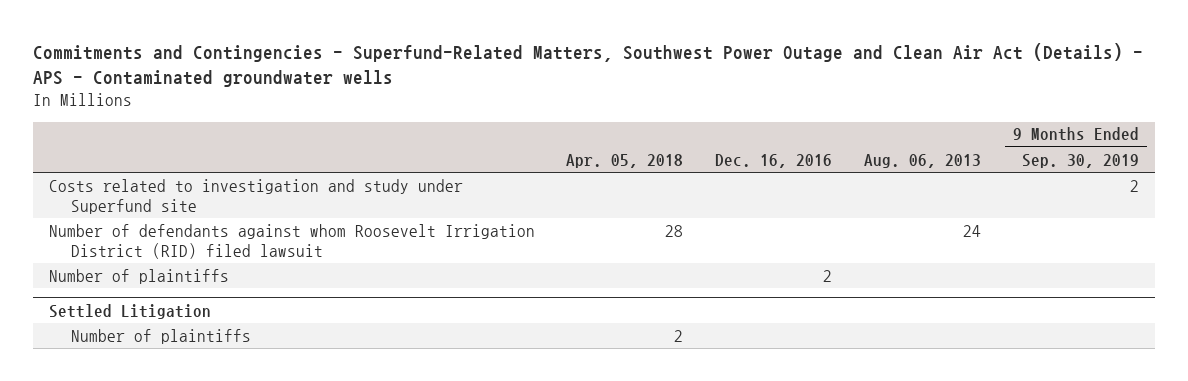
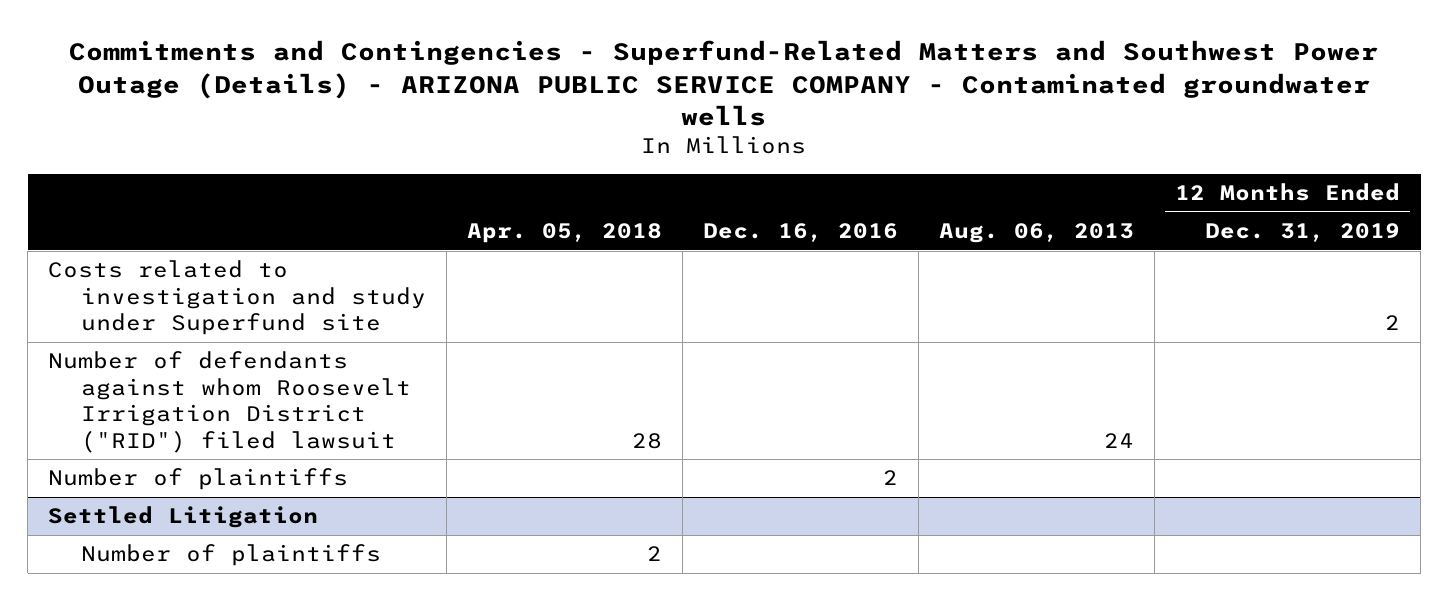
- Commitments and Contingencies - Superfund-Related Matters, Southwest Power Outage and Clean Air Act (Details) - APS - Contaminated groundwater wells
+ Commitments and Contingencies - Superfund-Related Matters and Southwest Power Outage (Details) - ARIZONA PUBLIC SERVICE COMPANY - Contaminated groundwater wells
- | Apr. 05, 2018 | Dec. 16, 2016 | Aug. 06, 2013 | 9 Months Ended Sep. 30, 2019
+ | Apr. 05, 2018 | Dec. 16, 2016 | Aug. 06, 2013 | 12 Months Ended Dec. 31, 2019
- Number of defendants against whom Roosevelt Irrigation District (RID) filed lawsuit | 28 | | 24 |
+ Number of defendants against whom Roosevelt Irrigation District ("RID") filed lawsuit | 28 | | 24 |

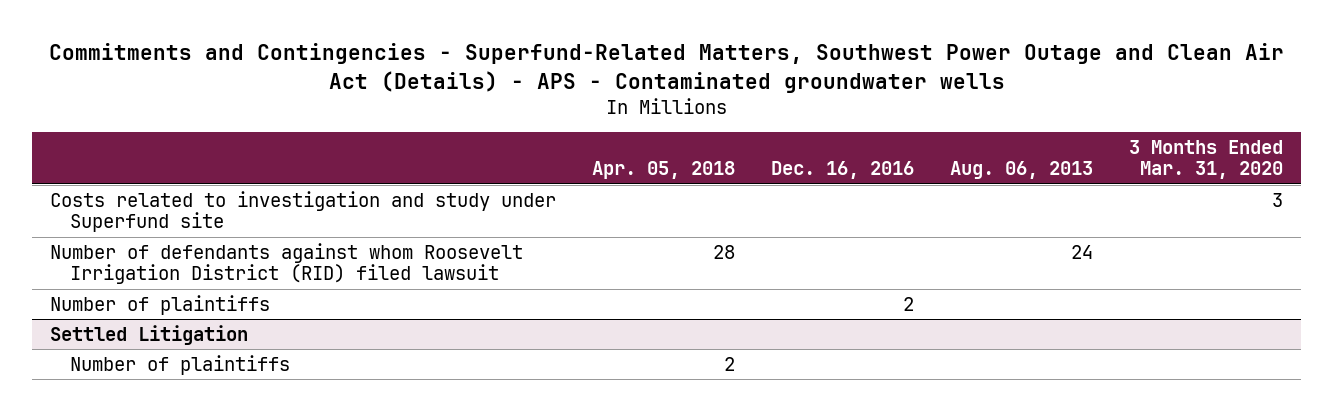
- Commitments and Contingencies - Superfund-Related Matters and Southwest Power Outage (Details) - ARIZONA PUBLIC SERVICE COMPANY - Contaminated groundwater wells
+ Commitments and Contingencies - Superfund-Related Matters, Southwest Power Outage and Clean Air Act (Details) - APS - Contaminated groundwater wells
- | Apr. 05, 2018 | Dec. 16, 2016 | Aug. 06, 2013 | 12 Months Ended Dec. 31, 2019
+ | Apr. 05, 2018 | Dec. 16, 2016 | Aug. 06, 2013 | 3 Months Ended Mar. 31, 2020
- Number of defendants against whom Roosevelt Irrigation District ("RID") filed lawsuit | 28 | | 24 |
+ Number of defendants against whom Roosevelt Irrigation District (RID) filed lawsuit | 28 | | 24 |

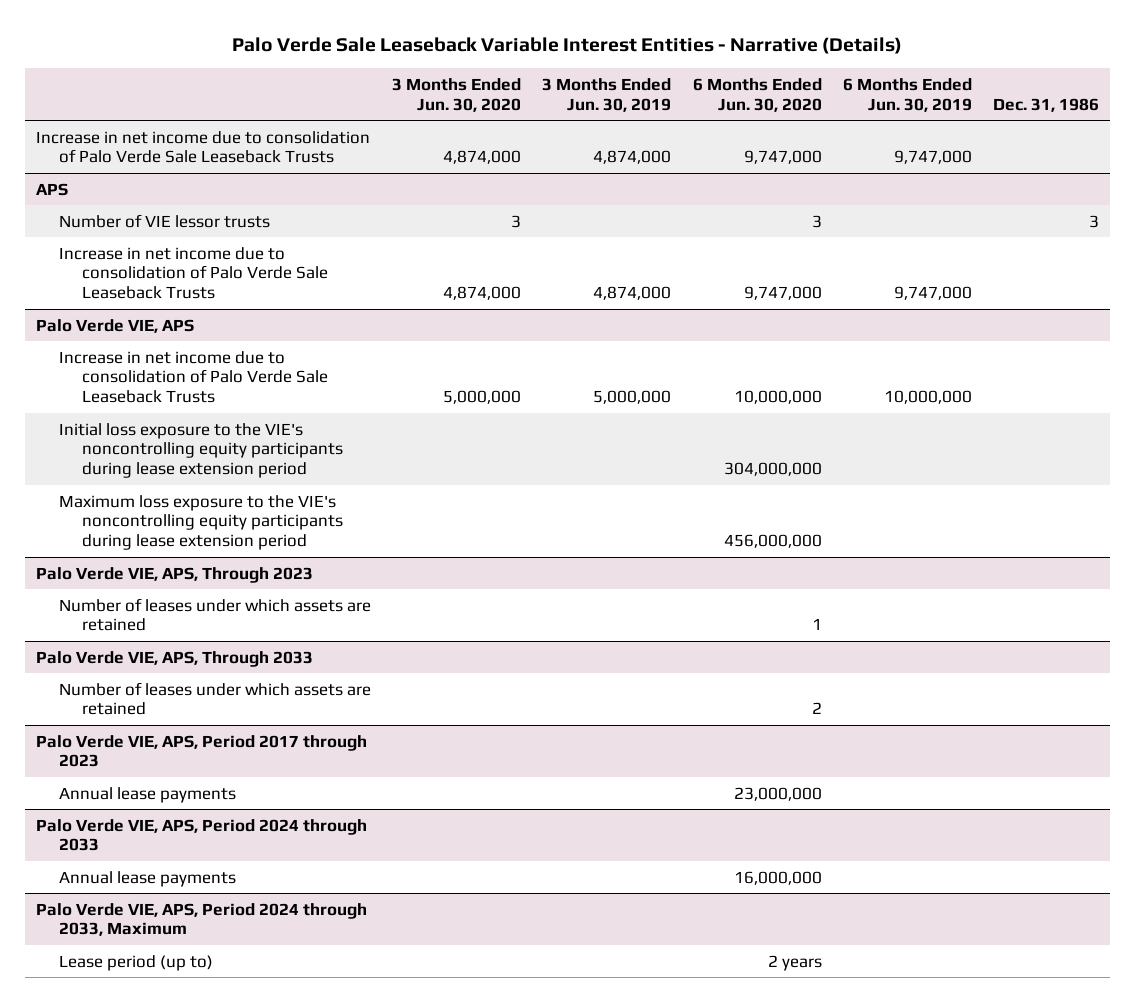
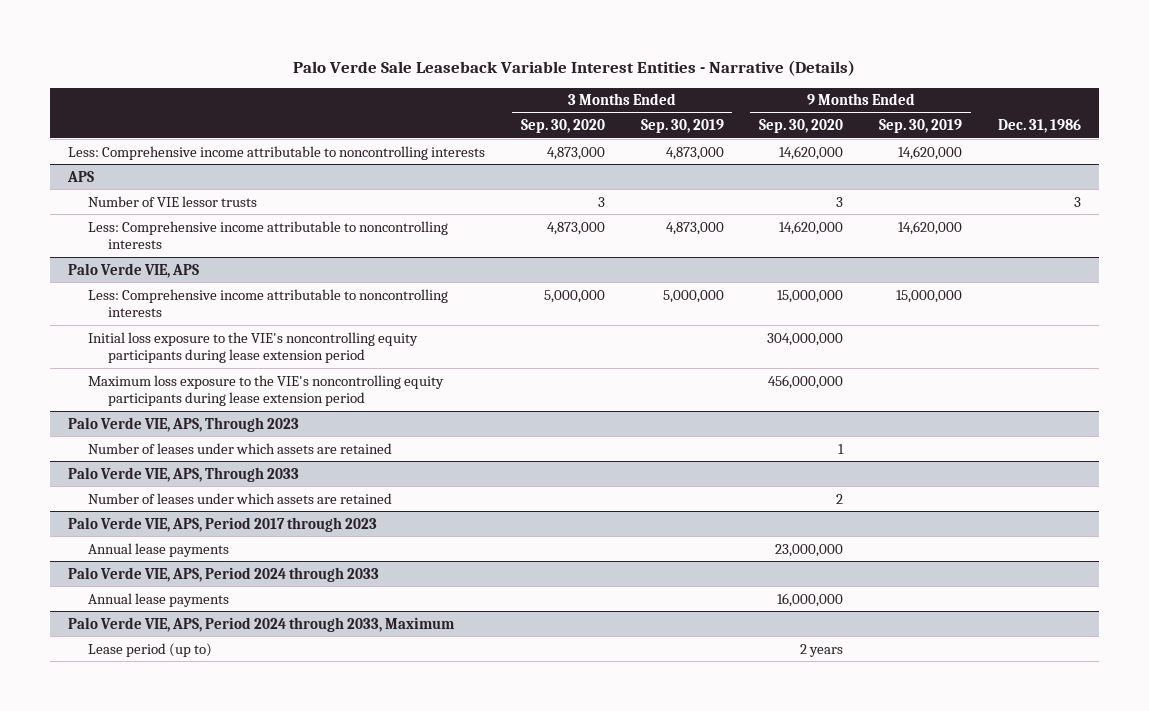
- | 3 Months Ended Jun. 30, 2020 | 3 Months Ended Jun. 30, 2019 | 6 Months Ended Jun. 30, 2020 | 6 Months Ended Jun. 30, 2019 | Dec. 31, 1986
+ | 3 Months Ended Sep. 30, 2020 | 3 Months Ended Sep. 30, 2019 | 9 Months Ended Sep. 30, 2020 | 9 Months Ended Sep. 30, 2019 | Dec. 31, 1986
- Increase in net income due to consolidation of Palo Verde Sale Leaseback Trusts | 4,874,000 | 4,874,000 | 9,747,000 | 9,747,000 |
+ Less: Comprehensive income attributable to noncontrolling interests | 4,873,000 | 4,873,000 | 14,620,000 | 14,620,000 |
@ APS
- Increase in net income due to consolidation of Palo Verde Sale Leaseback Trusts | 4,874,000 | 4,874,000 | 9,747,000 | 9,747,000 |
+ Less: Comprehensive income attributable to noncontrolling interests | 4,873,000 | 4,873,000 | 14,620,000 | 14,620,000 |
@ Palo Verde VIE, APS
- Increase in net income due to consolidation of Palo Verde Sale Leaseback Trusts | 5,000,000 | 5,000,000 | 10,000,000 | 10,000,000 |
+ Less: Comprehensive income attributable to noncontrolling interests | 5,000,000 | 5,000,000 | 15,000,000 | 15,000,000 |

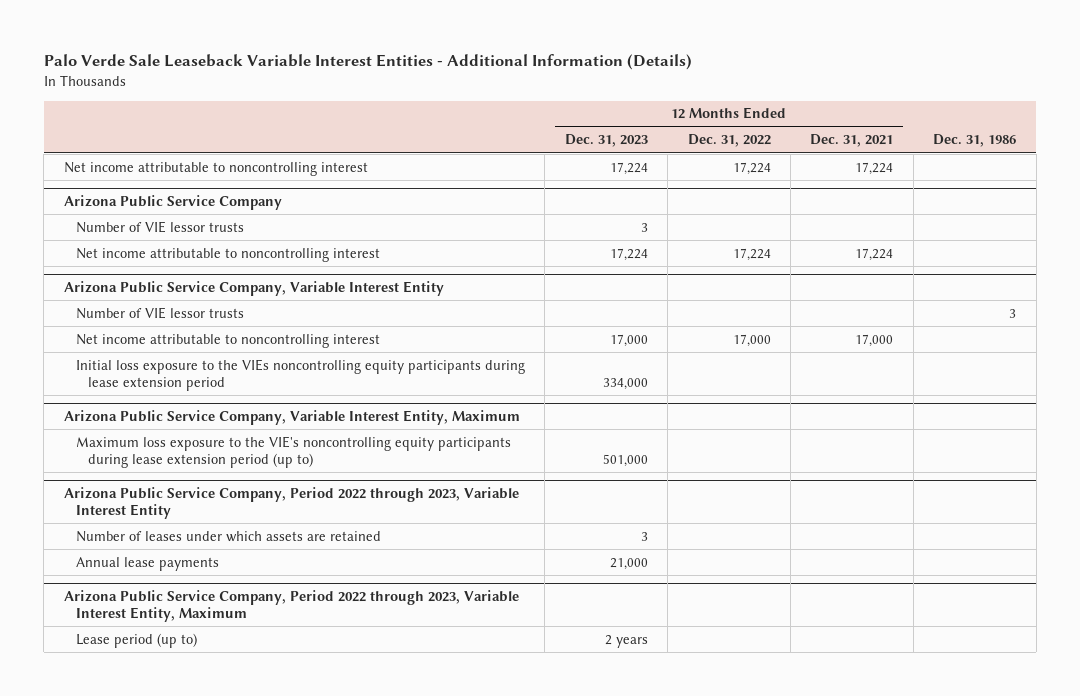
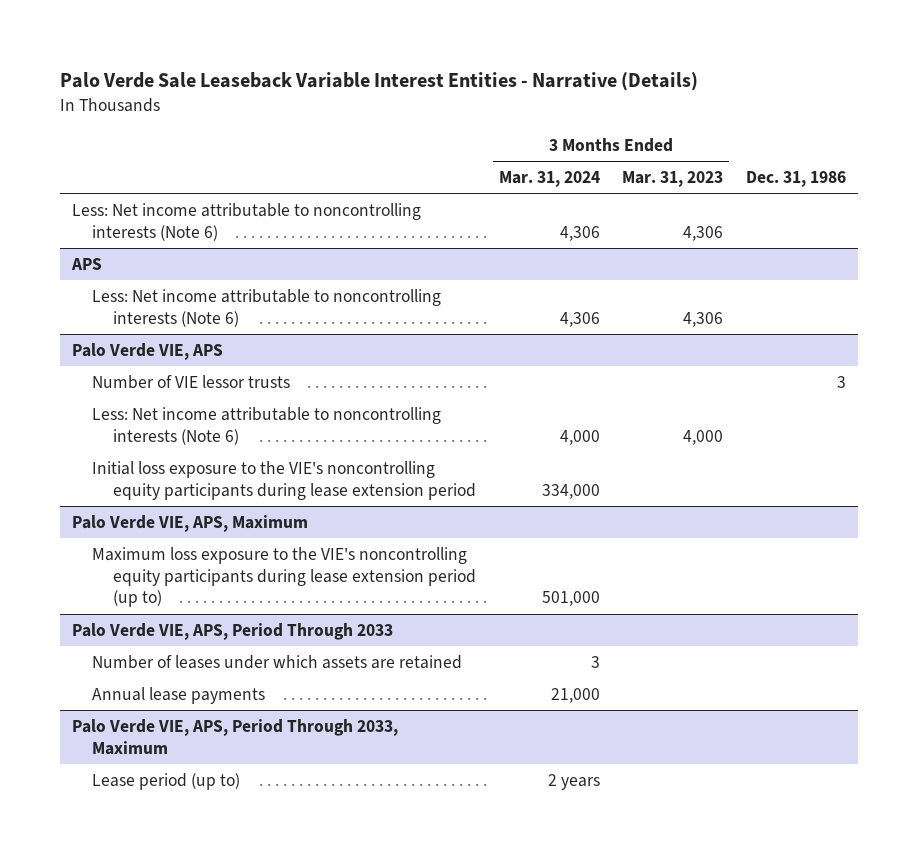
- Palo Verde Sale Leaseback Variable Interest Entities - Additional Information (Details)
+ Palo Verde Sale Leaseback Variable Interest Entities - Narrative (Details)
- | 12 Months Ended Dec. 31, 2023 | 12 Months Ended Dec. 31, 2022 | 12 Months Ended Dec. 31, 2021 | Dec. 31, 1986
+ | 3 Months Ended Mar. 31, 2024 | 3 Months Ended Mar. 31, 2023 | Dec. 31, 1986
- Net income attributable to noncontrolling interest | 17,224 | 17,224 | 17,224 |
- Arizona Public Service Company
- Number of VIE lessor trusts | 3 | | |
- Net income attributable to noncontrolling interest | 17,224 | 17,224 | 17,224 |
- Arizona Public Service Company, Variable Interest Entity
+ Less: Net income attributable to noncontrolling interests (Note 6) | 4,306 | 4,306 |
+ APS
+ Less: Net income attributable to noncontrolling interests (Note 6) | 4,306 | 4,306 |
+ Palo Verde VIE, APS
- Net income attributable to noncontrolling interest | 17,000 | 17,000 | 17,000 |
- Initial loss exposure to the VIEs noncontrolling equity participants during lease extension period | 334,000 | | |
- Arizona Public Service Company, Variable Interest Entity, Maximum
- Maximum loss exposure to the VIE's noncontrolling equity participants during lease extension period (up to) | 501,000 | | |
- Arizona Public Service Company, Period 2022 through 2023, Variable Interest Entity
- Number of leases under which assets are retained | 3 | | |
- Annual lease payments | 21,000 | | |
- Arizona Public Service Company, Period 2022 through 2023, Variable Interest Entity, Maximum
- Lease period (up to) | 2 years | | |
+ Less: Net income attributable to noncontrolling interests (Note 6) | 4,000 | 4,000 |
+ Initial loss exposure to the VIE's noncontrolling equity participants during lease extension period | 334,000 | |
+ Palo Verde VIE, APS, Maximum
+ Maximum loss exposure to the VIE's noncontrolling equity participants during lease extension period (up to) | 501,000 | |
+ Palo Verde VIE, APS, Period Through 2033
+ Number of leases under which assets are retained | 3 | |
+ Annual lease payments | 21,000 | |
+ Palo Verde VIE, APS, Period Through 2033, Maximum
+ Lease period (up to) | 2 years | |

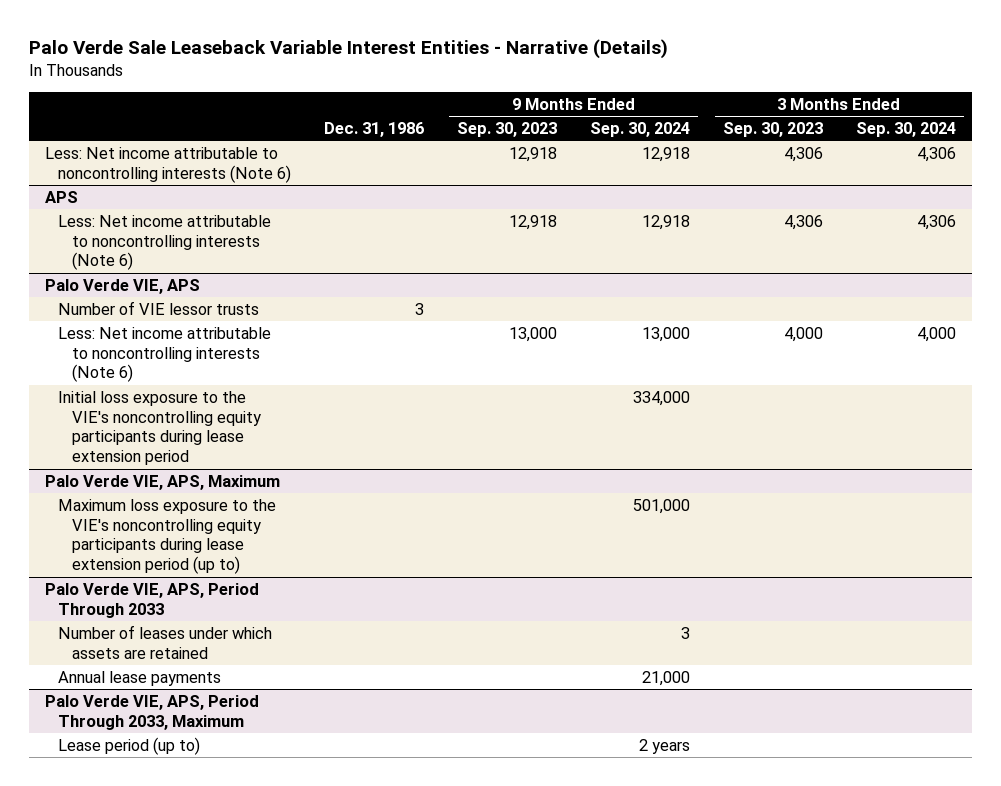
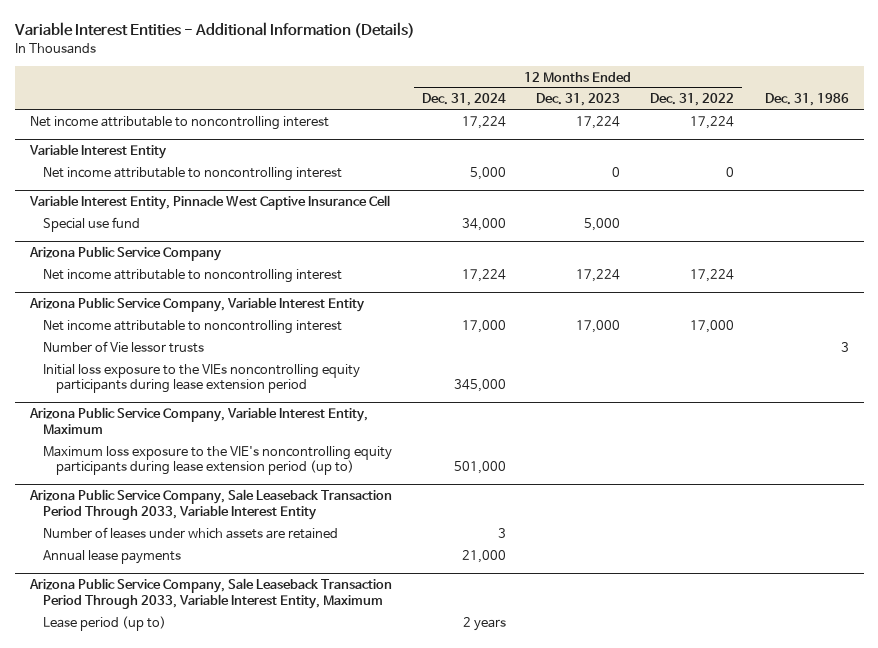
- Palo Verde Sale Leaseback Variable Interest Entities - Narrative (Details)
+ Variable Interest Entities - Additional Information (Details)
- | Dec. 31, 1986 | 9 Months Ended Sep. 30, 2023 | 9 Months Ended Sep. 30, 2024 | 3 Months Ended Sep. 30, 2023 | 3 Months Ended Sep. 30, 2024
+ | 12 Months Ended Dec. 31, 2024 | 12 Months Ended Dec. 31, 2023 | 12 Months Ended Dec. 31, 2022 | Dec. 31, 1986
- Less: Net income attributable to noncontrolling interests (Note 6) | | 12,918 | 12,918 | 4,306 | 4,306
- APS
- Less: Net income attributable to noncontrolling interests (Note 6) | | 12,918 | 12,918 | 4,306 | 4,306
- Palo Verde VIE, APS
- Number of VIE lessor trusts | 3 | | | |
- Less: Net income attributable to noncontrolling interests (Note 6) | | 13,000 | 13,000 | 4,000 | 4,000
- Initial loss exposure to the VIE's noncontrolling equity participants during lease extension period | | | 334,000 | |
- Palo Verde VIE, APS, Maximum
- Maximum loss exposure to the VIE's noncontrolling equity participants during lease extension period (up to) | | | 501,000 | |
- Palo Verde VIE, APS, Period Through 2033
- Number of leases under which assets are retained | | | 3 | |
- Annual lease payments | | | 21,000 | |
- Palo Verde VIE, APS, Period Through 2033, Maximum
- Lease period (up to) | | | 2 years | |
+ Net income attributable to noncontrolling interest | 17,224 | 17,224 | 17,224 |
+ Variable Interest Entity
+ Net income attributable to noncontrolling interest | 5,000 | 0 | 0 |
+ Variable Interest Entity, Pinnacle West Captive Insurance Cell
+ Special use fund | 34,000 | 5,000 | |
+ Arizona Public Service Company
+ Net income attributable to noncontrolling interest | 17,224 | 17,224 | 17,224 |
+ Arizona Public Service Company, Variable Interest Entity
+ Net income attributable to noncontrolling interest | 17,000 | 17,000 | 17,000 |
+ Number of Vie lessor trusts | | | | 3
+ Initial loss exposure to the VIEs noncontrolling equity participants during lease extension period | 345,000 | | |
+ Arizona Public Service Company, Variable Interest Entity, Maximum
+ Maximum loss exposure to the VIE's noncontrolling equity participants during lease extension period (up to) | 501,000 | | |
+ Arizona Public Service Company, Sale Leaseback Transaction Period Through 2033, Variable Interest Entity
+ Number of leases under which assets are retained | 3 | | |
+ Annual lease payments | 21,000 | | |
+ Arizona Public Service Company, Sale Leaseback Transaction Period Through 2033, Variable Interest Entity, Maximum
+ Lease period (up to) | 2 years | | |

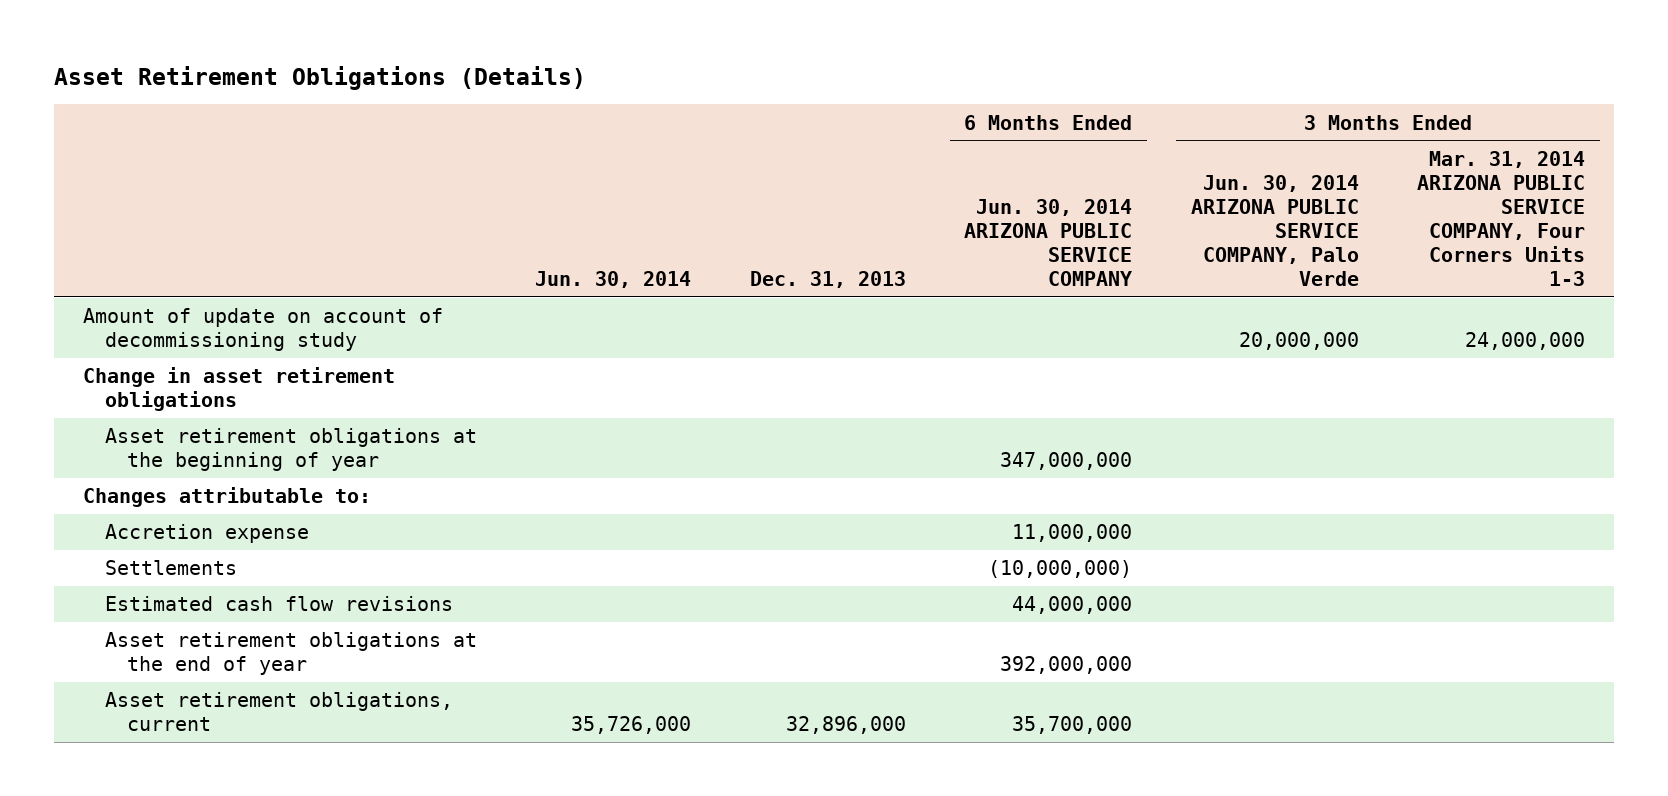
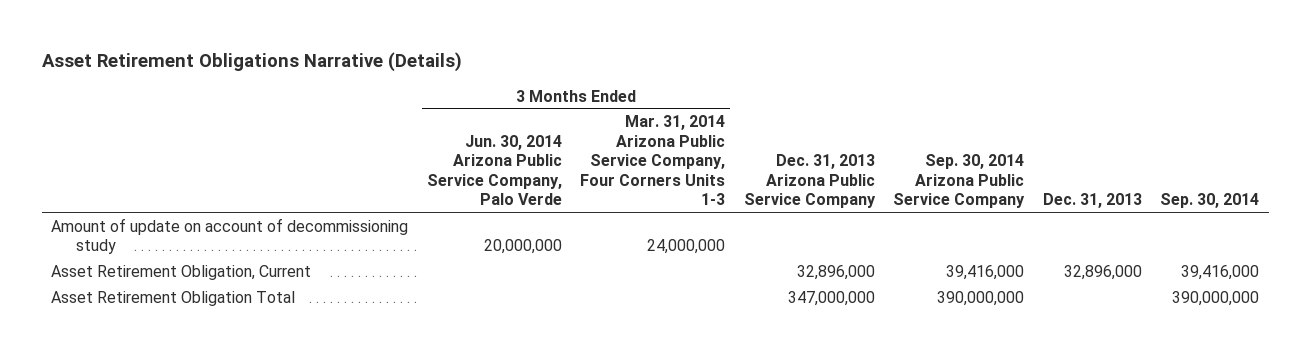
- Asset Retirement Obligations (Details)
+ Asset Retirement Obligations Narrative (Details)
- | Jun. 30, 2014 | Dec. 31, 2013 | 6 Months Ended Jun. 30, 2014 ARIZONA PUBLIC SERVICE COMPANY | 3 Months Ended Jun. 30, 2014 ARIZONA PUBLIC SERVICE COMPANY, Palo Verde | 3 Months Ended Mar. 31, 2014 ARIZONA PUBLIC SERVICE COMPANY, Four Corners Units 1-3
+ | 3 Months Ended Jun. 30, 2014 Arizona Public Service Company, Palo Verde | 3 Months Ended Mar. 31, 2014 Arizona Public Service Company, Four Corners Units 1-3 | Dec. 31, 2013 Arizona Public Service Company | Sep. 30, 2014 Arizona Public Service Company | Dec. 31, 2013 | Sep. 30, 2014
- Change in asset retirement obligations
- Asset retirement obligations at the beginning of year | | | 347,000,000 | |
- Changes attributable to:
- Accretion expense | | | 11,000,000 | |
- Settlements | | | (10,000,000) | |
- Estimated cash flow revisions | | | 44,000,000 | |
- Asset retirement obligations at the end of year | | | 392,000,000 | |
- Asset retirement obligations, current | 35,726,000 | 32,896,000 | 35,700,000 | |
+ Asset Retirement Obligation, Current | | | 32,896,000 | 39,416,000 | 32,896,000 | 39,416,000
+ Asset Retirement Obligation Total | | | 347,000,000 | 390,000,000 | | 390,000,000

